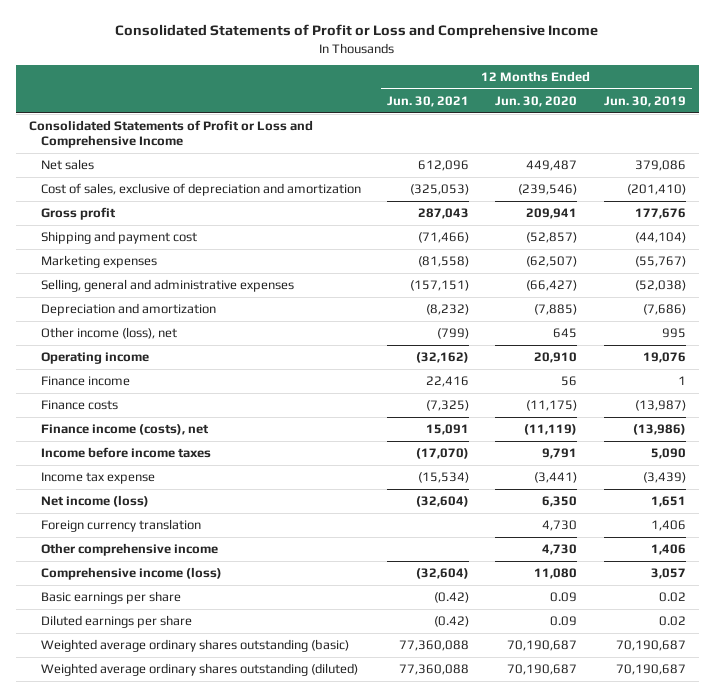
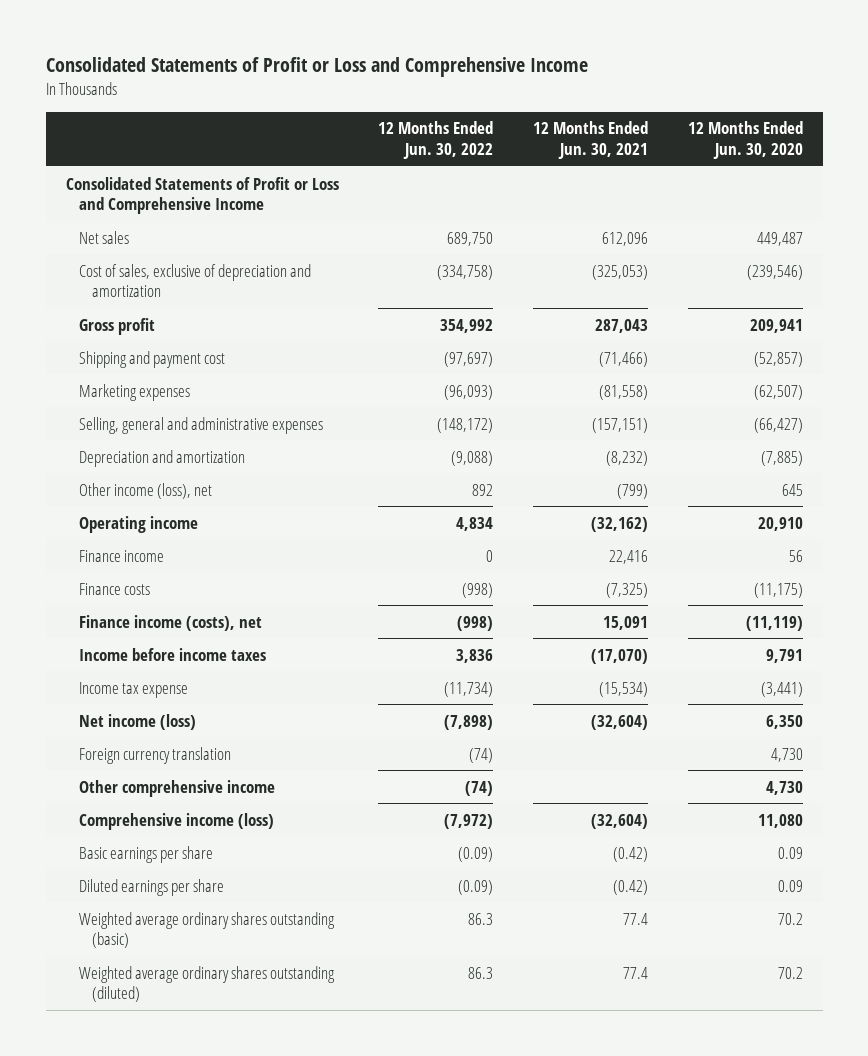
- | 12 Months Ended Jun. 30, 2021 | 12 Months Ended Jun. 30, 2020 | 12 Months Ended Jun. 30, 2019
+ | 12 Months Ended Jun. 30, 2022 | 12 Months Ended Jun. 30, 2021 | 12 Months Ended Jun. 30, 2020
- Weighted average ordinary shares outstanding (basic) | 77,360,088 | 70,190,687 | 70,190,687
- Weighted average ordinary shares outstanding (diluted) | 77,360,088 | 70,190,687 | 70,190,687
+ Weighted average ordinary shares outstanding (basic) | 86.3 | 77.4 | 70.2
+ Weighted average ordinary shares outstanding (diluted) | 86.3 | 77.4 | 70.2

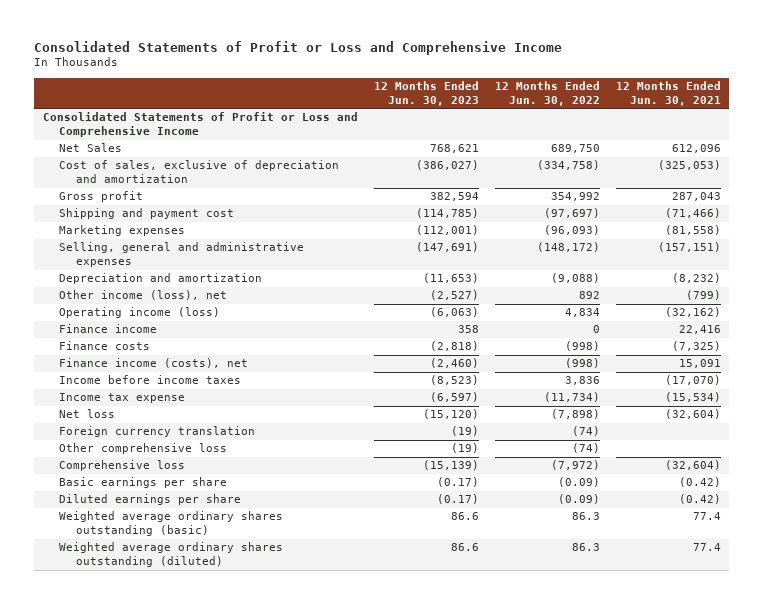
- | 12 Months Ended Jun. 30, 2022 | 12 Months Ended Jun. 30, 2021 | 12 Months Ended Jun. 30, 2020
+ | 12 Months Ended Jun. 30, 2023 | 12 Months Ended Jun. 30, 2022 | 12 Months Ended Jun. 30, 2021
- Net sales | 689,750 | 612,096 | 449,487
+ Net Sales | 768,621 | 689,750 | 612,096
- Operating income | 4,834 | (32,162) | 20,910
+ Operating income (loss) | (6,063) | 4,834 | (32,162)
- Net income (loss) | (7,898) | (32,604) | 6,350
+ Net loss | (15,120) | (7,898) | (32,604)
- Other comprehensive income | (74) | | 4,730
- Comprehensive income (loss) | (7,972) | (32,604) | 11,080
+ Other comprehensive loss | (19) | (74) |
+ Comprehensive loss | (15,139) | (7,972) | (32,604)

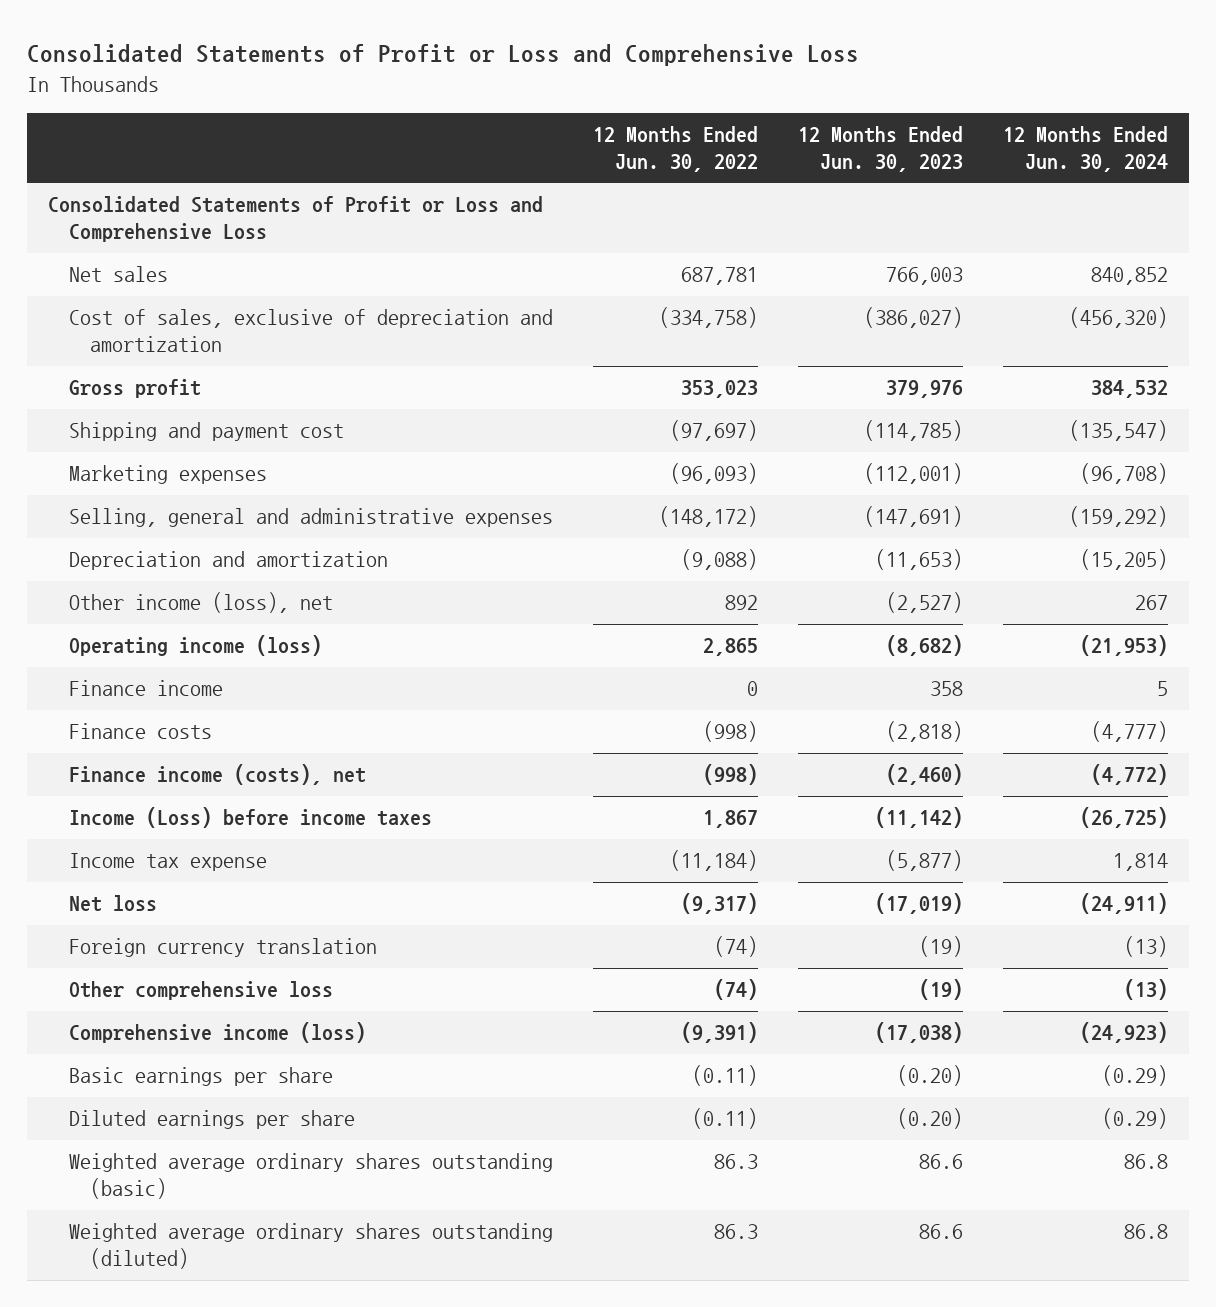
- Consolidated Statements of Profit or Loss and Comprehensive Income
+ Consolidated Statements of Profit or Loss and Comprehensive Loss
- | 12 Months Ended Jun. 30, 2023 | 12 Months Ended Jun. 30, 2022 | 12 Months Ended Jun. 30, 2021
+ | 12 Months Ended Jun. 30, 2022 | 12 Months Ended Jun. 30, 2023 | 12 Months Ended Jun. 30, 2024
- Consolidated Statements of Profit or Loss and Comprehensive Income
- Net Sales | 768,621 | 689,750 | 612,096
+ Consolidated Statements of Profit or Loss and Comprehensive Loss
+ Net sales | 687,781 | 766,003 | 840,852
- Gross profit | 382,594 | 354,992 | 287,043
+ Gross profit | 353,023 | 379,976 | 384,532
- Operating income (loss) | (6,063) | 4,834 | (32,162)
+ Operating income (loss) | 2,865 | (8,682) | (21,953)
- Income before income taxes | (8,523) | 3,836 | (17,070)
- Income tax expense | (6,597) | (11,734) | (15,534)
- Net loss | (15,120) | (7,898) | (32,604)
+ Income (Loss) before income taxes | 1,867 | (11,142) | (26,725)
+ Income tax expense | (11,184) | (5,877) | 1,814
+ Net loss | (9,317) | (17,019) | (24,911)
- Comprehensive loss | (15,139) | (7,972) | (32,604)
- Basic earnings per share | (0.17) | (0.09) | (0.42)
- Diluted earnings per share | (0.17) | (0.09) | (0.42)
+ Comprehensive income (loss) | (9,391) | (17,038) | (24,923)
+ Basic earnings per share | (0.11) | (0.20) | (0.29)
+ Diluted earnings per share | (0.11) | (0.20) | (0.29)

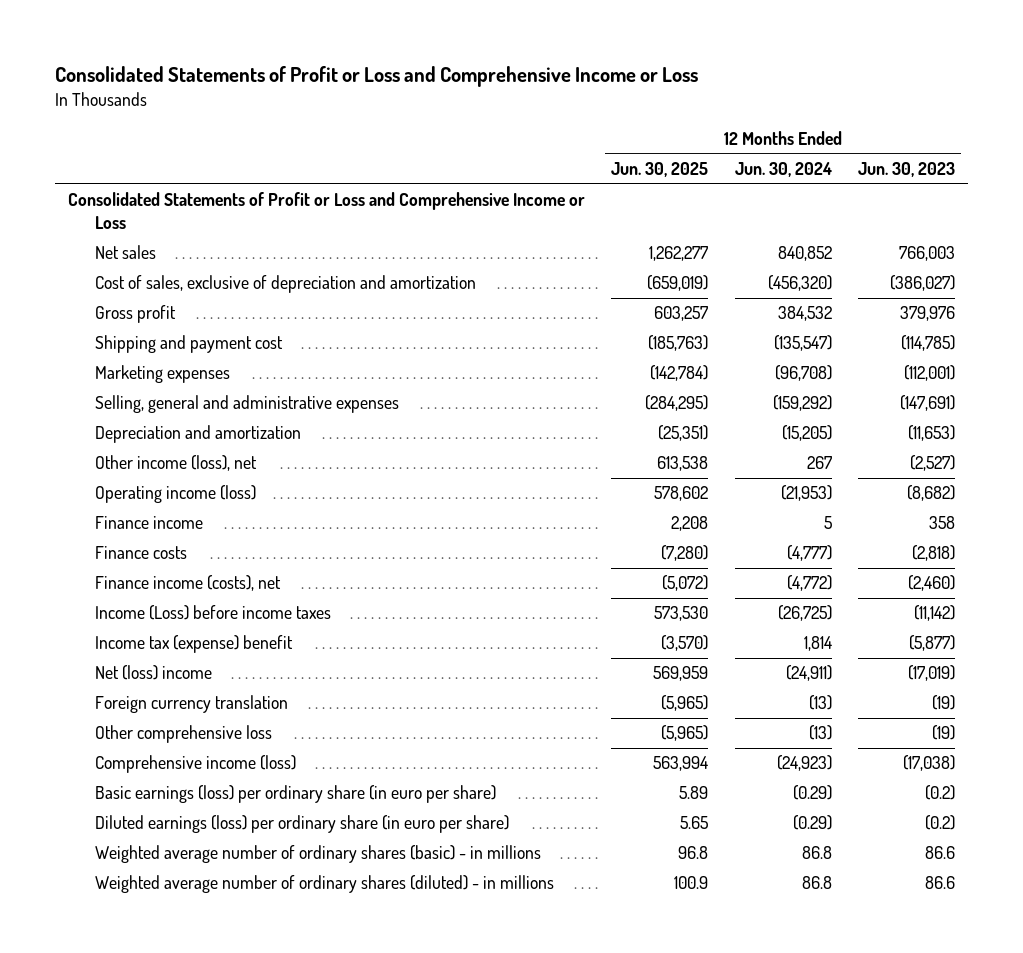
- Consolidated Statements of Profit or Loss and Comprehensive Loss
+ Consolidated Statements of Profit or Loss and Comprehensive Income or Loss
- | 12 Months Ended Jun. 30, 2022 | 12 Months Ended Jun. 30, 2023 | 12 Months Ended Jun. 30, 2024
+ | 12 Months Ended Jun. 30, 2025 | 12 Months Ended Jun. 30, 2024 | 12 Months Ended Jun. 30, 2023
- Consolidated Statements of Profit or Loss and Comprehensive Loss
+ Consolidated Statements of Profit or Loss and Comprehensive Income or Loss
- Income tax expense | (11,184) | (5,877) | 1,814
- Net loss | (9,317) | (17,019) | (24,911)
+ Income tax (expense) benefit | (3,570) | 1,814 | (5,877)
+ Net (loss) income | 569,959 | (24,911) | (17,019)
- Basic earnings per share | (0.11) | (0.20) | (0.29)
- Diluted earnings per share | (0.11) | (0.20) | (0.29)
- Weighted average ordinary shares outstanding (basic) | 86.3 | 86.6 | 86.8
- Weighted average ordinary shares outstanding (diluted) | 86.3 | 86.6 | 86.8
+ Basic earnings (loss) per ordinary share (in euro per share) | 5.89 | (0.29) | (0.2)
+ Diluted earnings (loss) per ordinary share (in euro per share) | 5.65 | (0.29) | (0.2)
+ Weighted average number of ordinary shares (basic) - in millions | 96.8 | 86.8 | 86.6
+ Weighted average number of ordinary shares (diluted) - in millions | 100.9 | 86.8 | 86.6

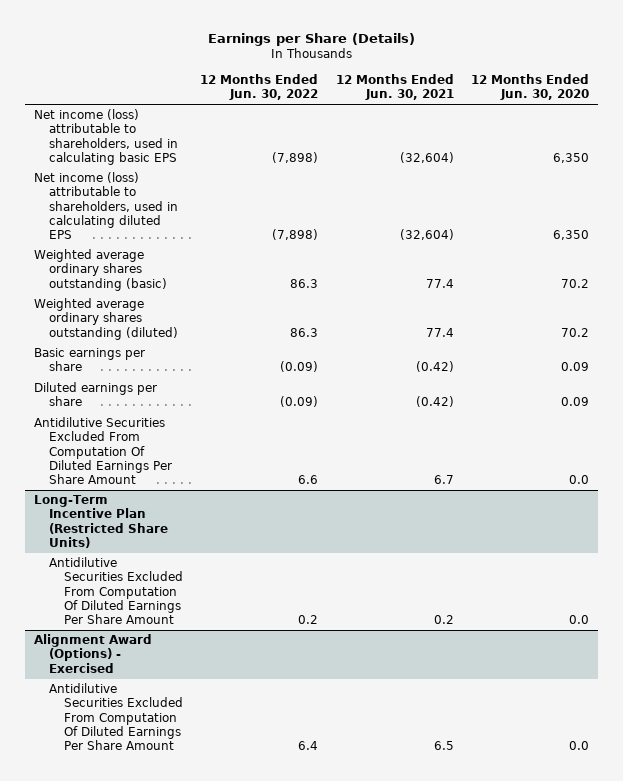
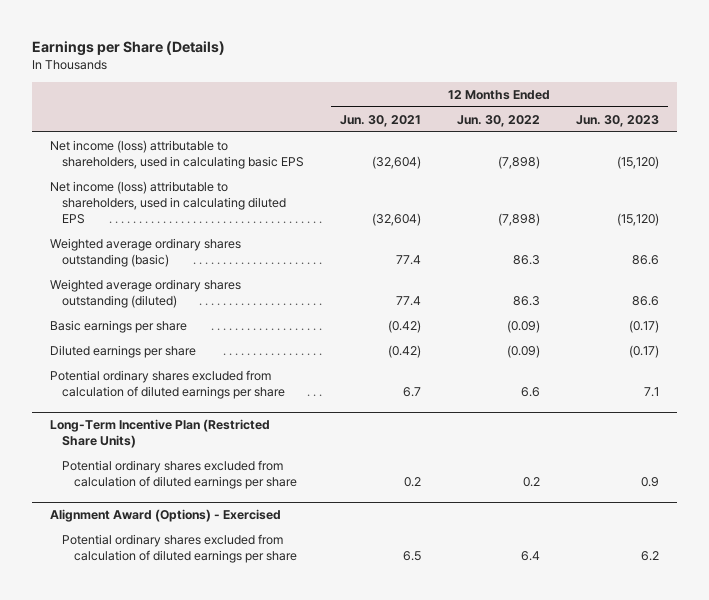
- | 12 Months Ended Jun. 30, 2022 | 12 Months Ended Jun. 30, 2021 | 12 Months Ended Jun. 30, 2020
+ | 12 Months Ended Jun. 30, 2021 | 12 Months Ended Jun. 30, 2022 | 12 Months Ended Jun. 30, 2023
- Antidilutive Securities Excluded From Computation Of Diluted Earnings Per Share Amount | 6.6 | 6.7 | 0.0
+ Potential ordinary shares excluded from calculation of diluted earnings per share | 6.7 | 6.6 | 7.1
@ Long-Term Incentive Plan (Restricted Share Units)
- Antidilutive Securities Excluded From Computation Of Diluted Earnings Per Share Amount | 0.2 | 0.2 | 0.0
+ Potential ordinary shares excluded from calculation of diluted earnings per share | 0.2 | 0.2 | 0.9
@ Alignment Award (Options) - Exercised
- Antidilutive Securities Excluded From Computation Of Diluted Earnings Per Share Amount | 6.4 | 6.5 | 0.0
+ Potential ordinary shares excluded from calculation of diluted earnings per share | 6.5 | 6.4 | 6.2

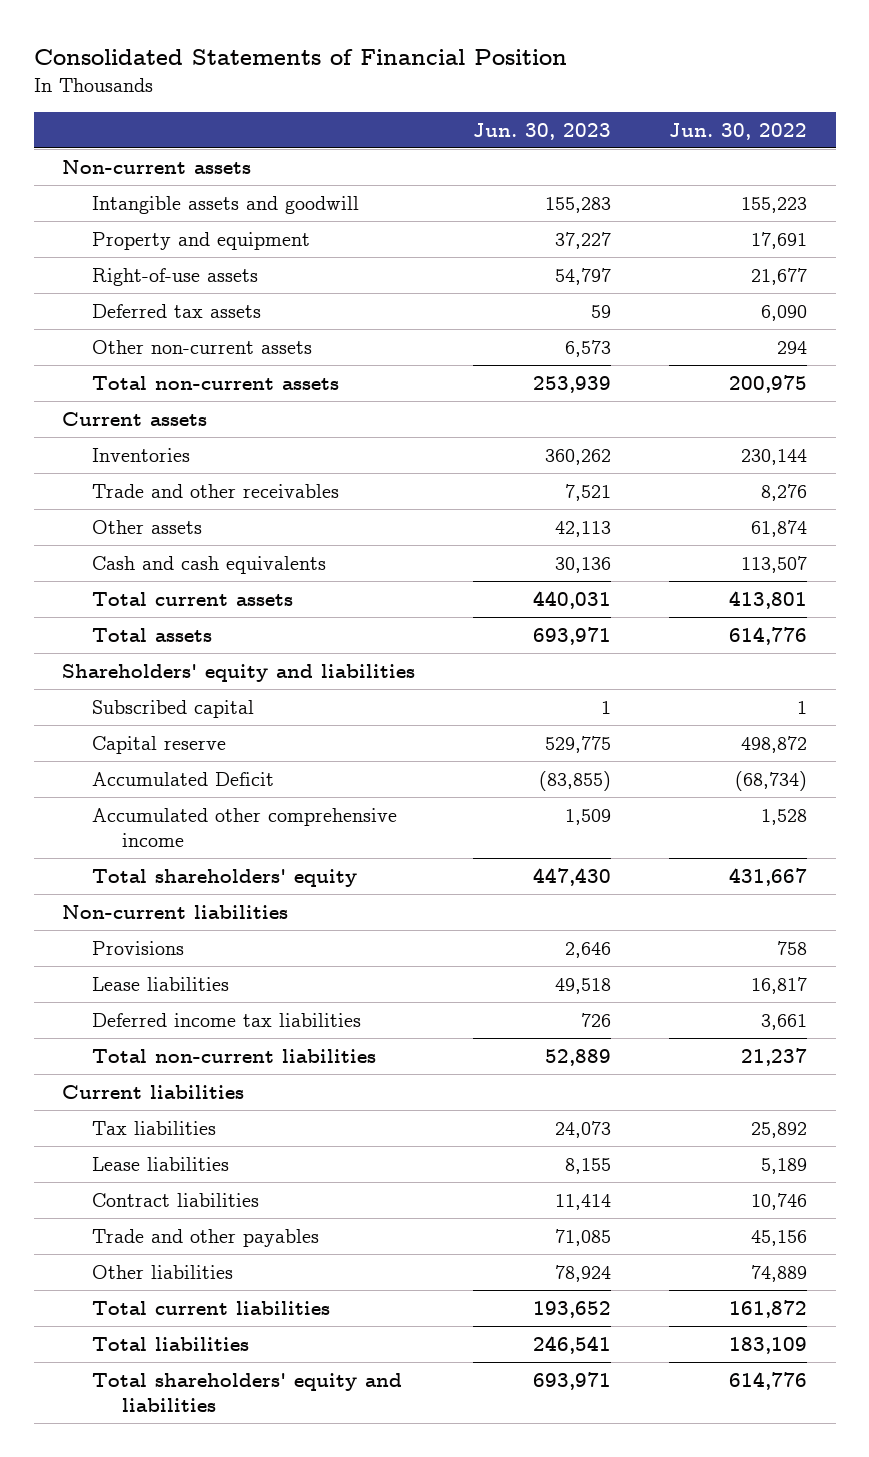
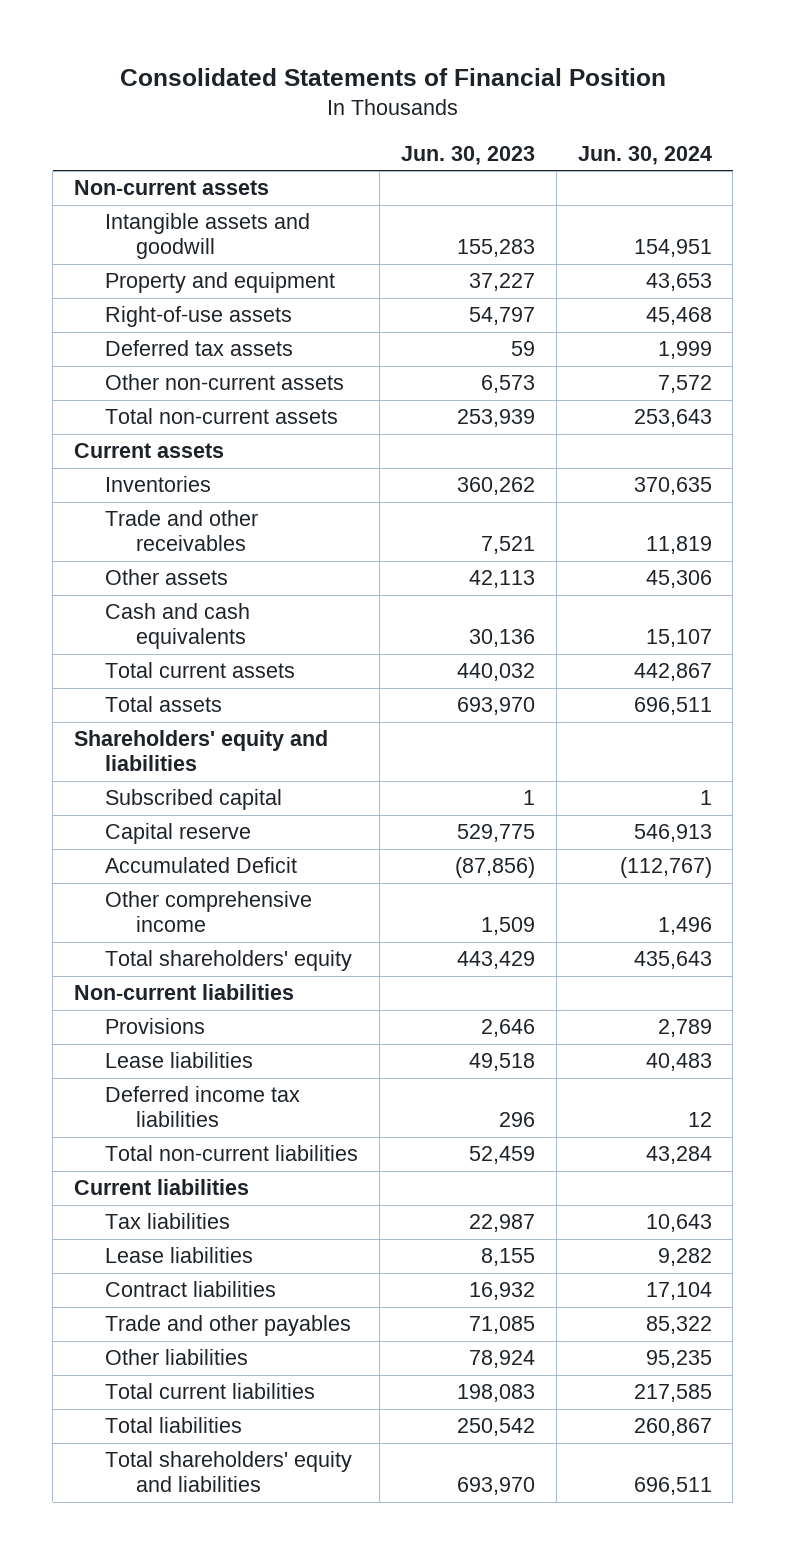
- | Jun. 30, 2023 | Jun. 30, 2022
+ | Jun. 30, 2023 | Jun. 30, 2024
- Total current assets | 440,031 | 413,801
- Total assets | 693,971 | 614,776
+ Total current assets | 440,032 | 442,867
+ Total assets | 693,970 | 696,511
- Accumulated Deficit | (83,855) | (68,734)
- Accumulated other comprehensive income | 1,509 | 1,528
- Total shareholders' equity | 447,430 | 431,667
+ Accumulated Deficit | (87,856) | (112,767)
+ Other comprehensive income | 1,509 | 1,496
+ Total shareholders' equity | 443,429 | 435,643
- Deferred income tax liabilities | 726 | 3,661
- Total non-current liabilities | 52,889 | 21,237
+ Deferred income tax liabilities | 296 | 12
+ Total non-current liabilities | 52,459 | 43,284
- Tax liabilities | 24,073 | 25,892
+ Tax liabilities | 22,987 | 10,643
- Contract liabilities | 11,414 | 10,746
+ Contract liabilities | 16,932 | 17,104
- Total current liabilities | 193,652 | 161,872
- Total liabilities | 246,541 | 183,109
- Total shareholders' equity and liabilities | 693,971 | 614,776
+ Total current liabilities | 198,083 | 217,585
+ Total liabilities | 250,542 | 260,867
+ Total shareholders' equity and liabilities | 693,970 | 696,511

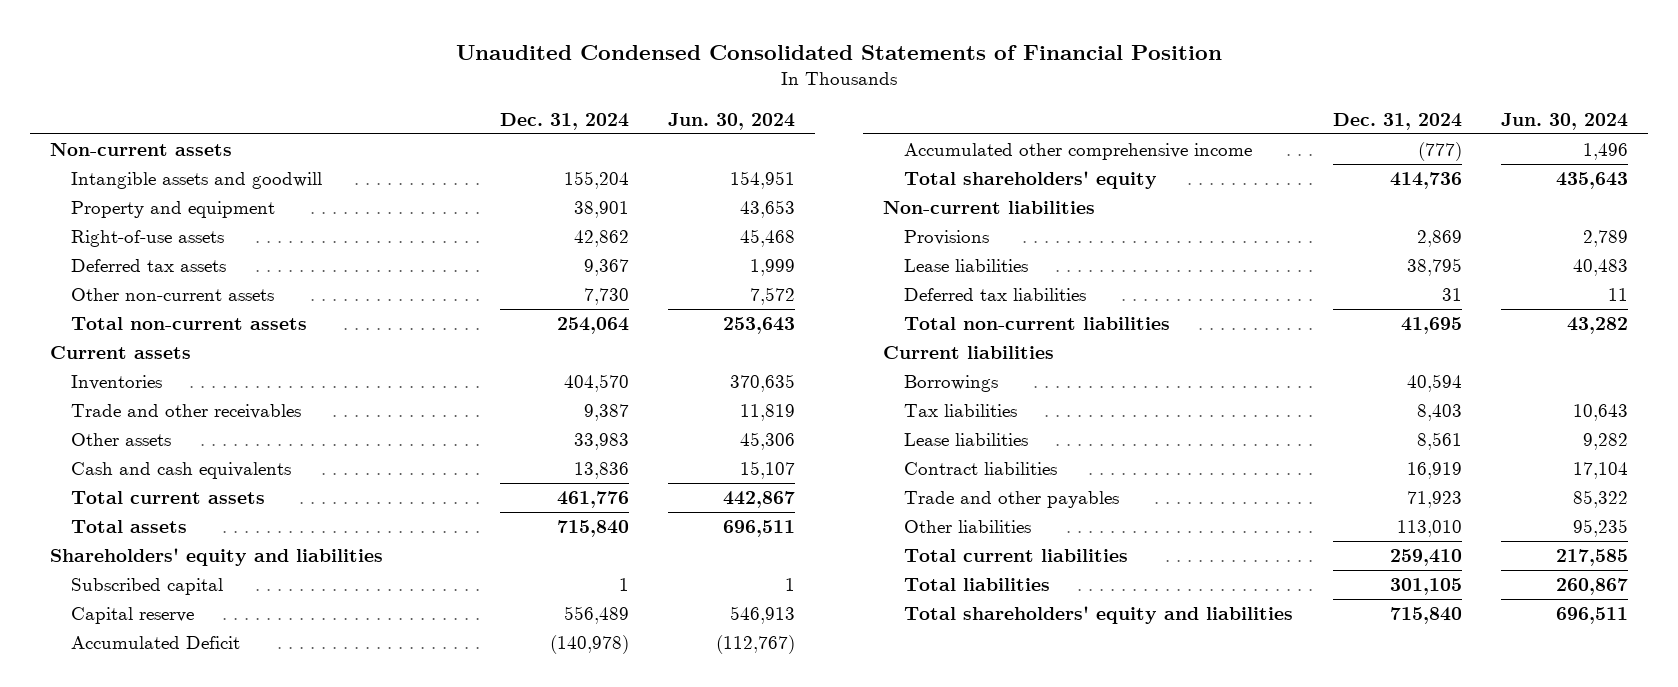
- Consolidated Statements of Financial Position
+ Unaudited Condensed Consolidated Statements of Financial Position
- | Jun. 30, 2023 | Jun. 30, 2024
+ | Dec. 31, 2024 | Jun. 30, 2024
- Other comprehensive income | 1,509 | 1,496
+ Accumulated other comprehensive income | (777) | 1,496
- Deferred income tax liabilities | 296 | 12
- Total non-current liabilities | 52,459 | 43,284
+ Deferred tax liabilities | 31 | 11
+ Total non-current liabilities | 41,695 | 43,282
+ Borrowings | 40,594 |

